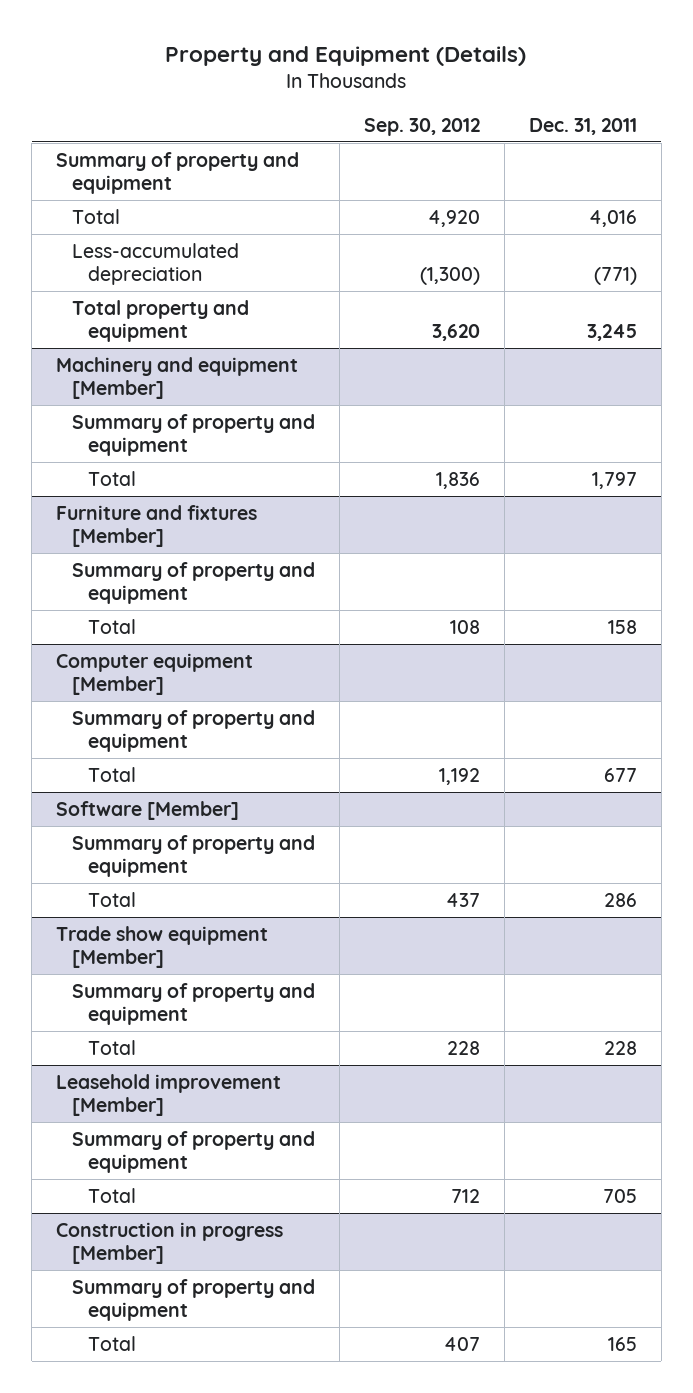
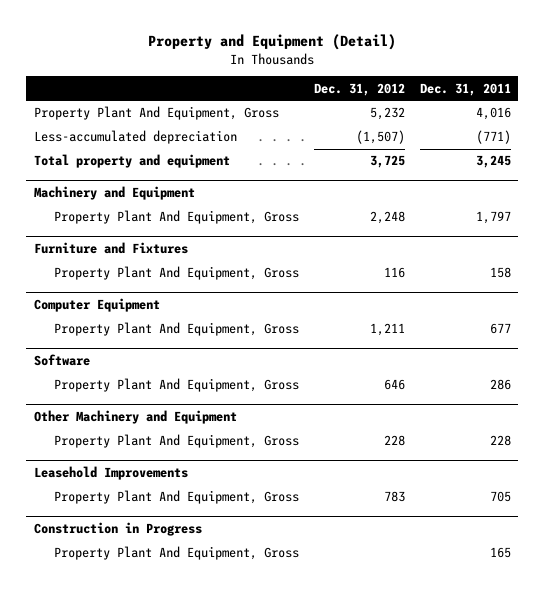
- Property and Equipment (Details)
+ Property and Equipment (Detail)
- | Sep. 30, 2012 | Dec. 31, 2011
+ | Dec. 31, 2012 | Dec. 31, 2011
- Summary of property and equipment
- Total | 4,920 | 4,016
+ Property Plant And Equipment, Gross | 5,232 | 4,016
- Machinery and equipment [Member]
- Summary of property and equipment
- Total | 1,836 | 1,797
- Furniture and fixtures [Member]
- Summary of property and equipment
- Total | 108 | 158
- Computer equipment [Member]
- Summary of property and equipment
- Total | 1,192 | 677
- Software [Member]
- Summary of property and equipment
- Total | 437 | 286
- Trade show equipment [Member]
- Summary of property and equipment
- Total | 228 | 228
- Leasehold improvement [Member]
- Summary of property and equipment
- Total | 712 | 705
- Construction in progress [Member]
- Summary of property and equipment
- Total | 407 | 165
+ Machinery and Equipment
+ Property Plant And Equipment, Gross | 2,248 | 1,797
+ Furniture and Fixtures
+ Property Plant And Equipment, Gross | 116 | 158
+ Computer Equipment
+ Property Plant And Equipment, Gross | 1,211 | 677
+ Software
+ Property Plant And Equipment, Gross | 646 | 286
+ Other Machinery and Equipment
+ Property Plant And Equipment, Gross | 228 | 228
+ Leasehold Improvements
+ Property Plant And Equipment, Gross | 783 | 705
+ Construction in Progress
+ Property Plant And Equipment, Gross | | 165

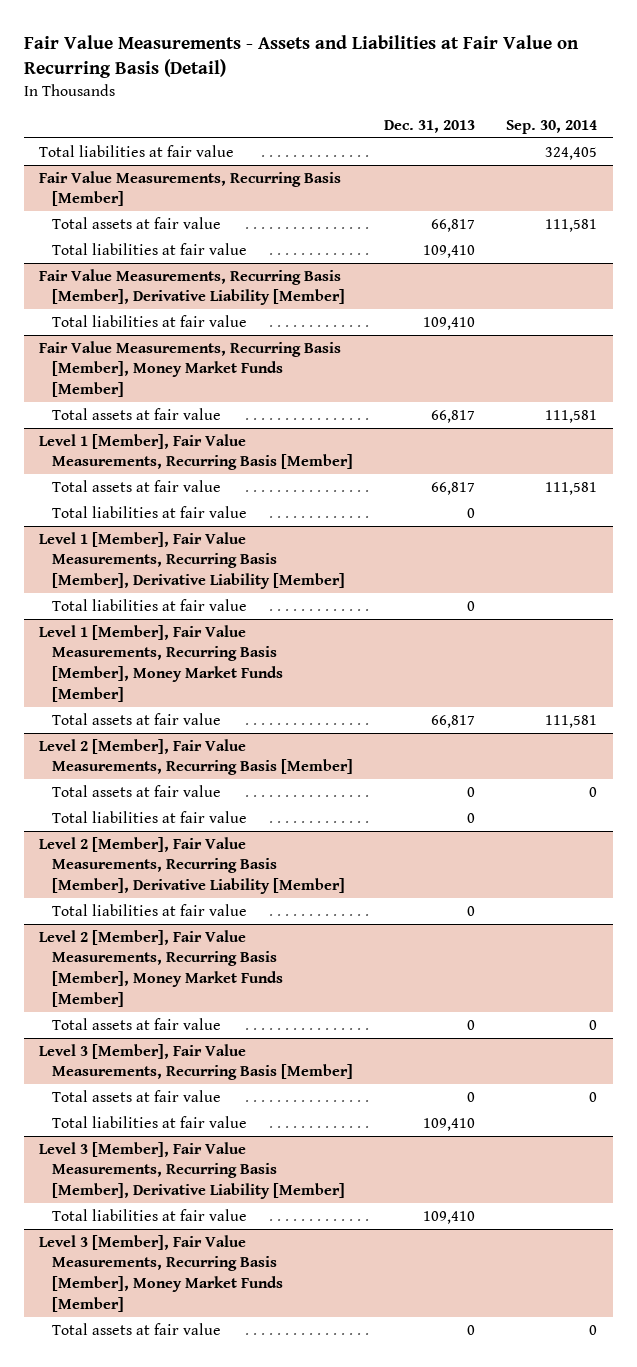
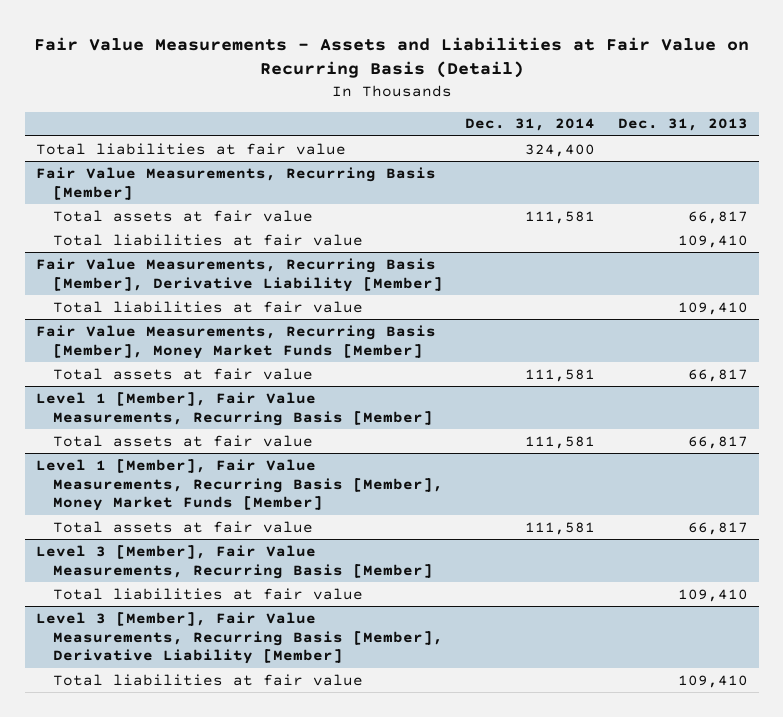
- | Dec. 31, 2013 | Sep. 30, 2014
+ | Dec. 31, 2014 | Dec. 31, 2013
@ Level 1 [Member], Fair Value Measurements, Recurring Basis [Member]
- Total liabilities at fair value | 0 |
- Level 1 [Member], Fair Value Measurements, Recurring Basis [Member], Derivative Liability [Member]
- Total liabilities at fair value | 0 |
- Level 2 [Member], Fair Value Measurements, Recurring Basis [Member]
- Total assets at fair value | 0 | 0
- Total liabilities at fair value | 0 |
- Level 2 [Member], Fair Value Measurements, Recurring Basis [Member], Derivative Liability [Member]
- Total liabilities at fair value | 0 |
- Level 2 [Member], Fair Value Measurements, Recurring Basis [Member], Money Market Funds [Member]
- Total assets at fair value | 0 | 0
@ Level 3 [Member], Fair Value Measurements, Recurring Basis [Member]
- Total assets at fair value | 0 | 0
- Level 3 [Member], Fair Value Measurements, Recurring Basis [Member], Money Market Funds [Member]
- Total assets at fair value | 0 | 0

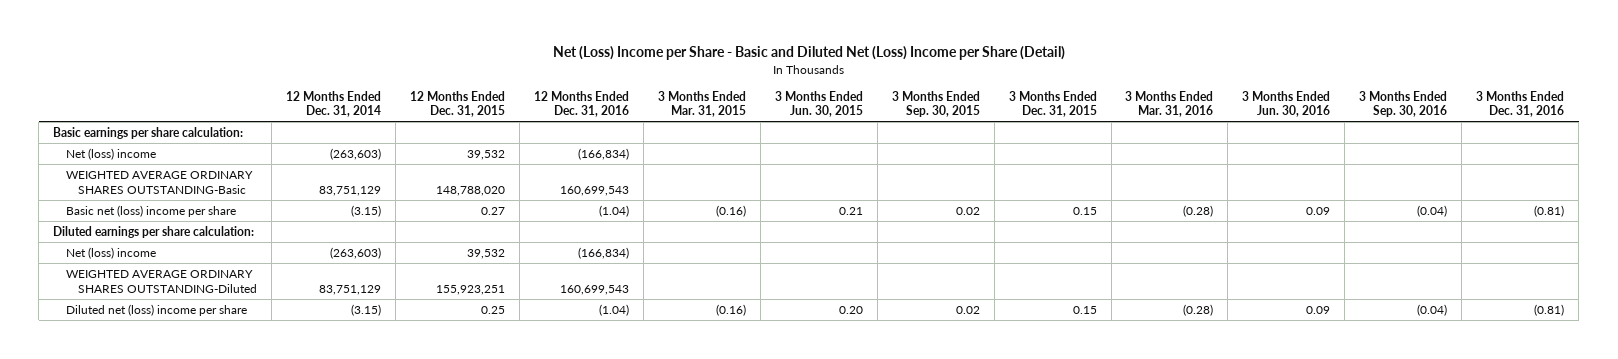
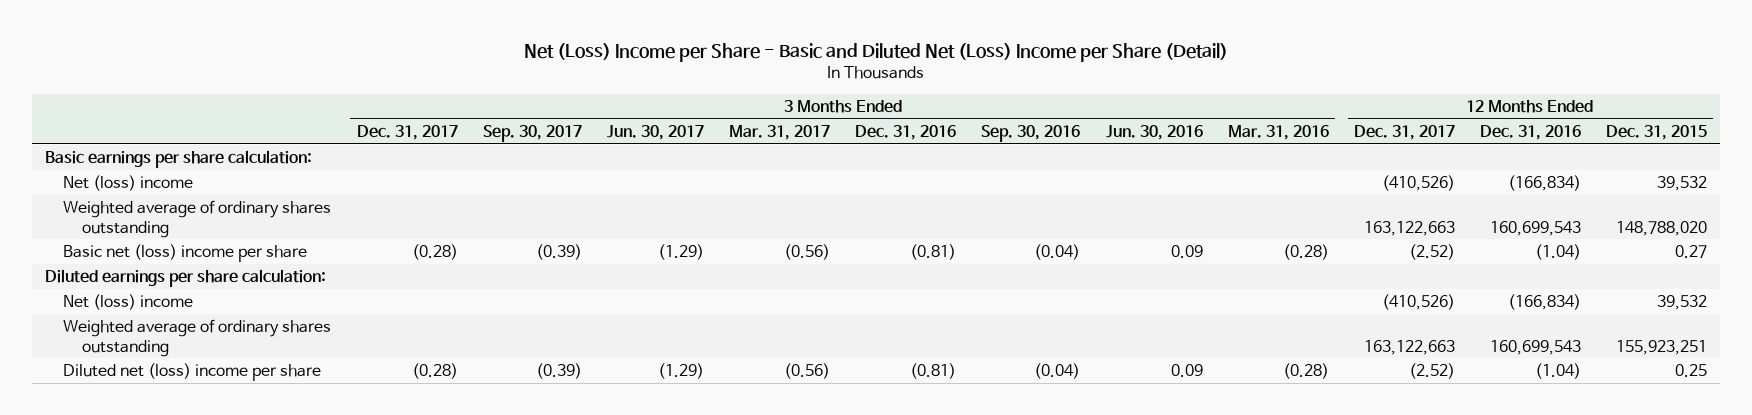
- | 12 Months Ended Dec. 31, 2014 | 12 Months Ended Dec. 31, 2015 | 12 Months Ended Dec. 31, 2016 | 3 Months Ended Mar. 31, 2015 | 3 Months Ended Jun. 30, 2015 | 3 Months Ended Sep. 30, 2015 | 3 Months Ended Dec. 31, 2015 | 3 Months Ended Mar. 31, 2016 | 3 Months Ended Jun. 30, 2016 | 3 Months Ended Sep. 30, 2016 | 3 Months Ended Dec. 31, 2016
+ | 3 Months Ended Dec. 31, 2017 | 3 Months Ended Sep. 30, 2017 | 3 Months Ended Jun. 30, 2017 | 3 Months Ended Mar. 31, 2017 | 3 Months Ended Dec. 31, 2016 | 3 Months Ended Sep. 30, 2016 | 3 Months Ended Jun. 30, 2016 | 3 Months Ended Mar. 31, 2016 | 12 Months Ended Dec. 31, 2017 | 12 Months Ended Dec. 31, 2016 | 12 Months Ended Dec. 31, 2015
- WEIGHTED AVERAGE ORDINARY SHARES OUTSTANDING-Basic | 83,751,129 | 148,788,020 | 160,699,543 | | | | | | | |
+ Weighted average of ordinary shares outstanding | | | | | | | | | 163,122,663 | 160,699,543 | 148,788,020
- WEIGHTED AVERAGE ORDINARY SHARES OUTSTANDING-Diluted | 83,751,129 | 155,923,251 | 160,699,543 | | | | | | | |
+ Weighted average of ordinary shares outstanding | | | | | | | | | 163,122,663 | 160,699,543 | 155,923,251

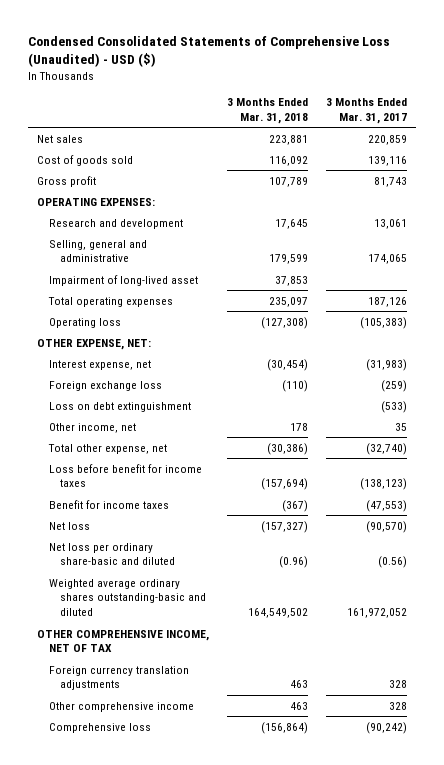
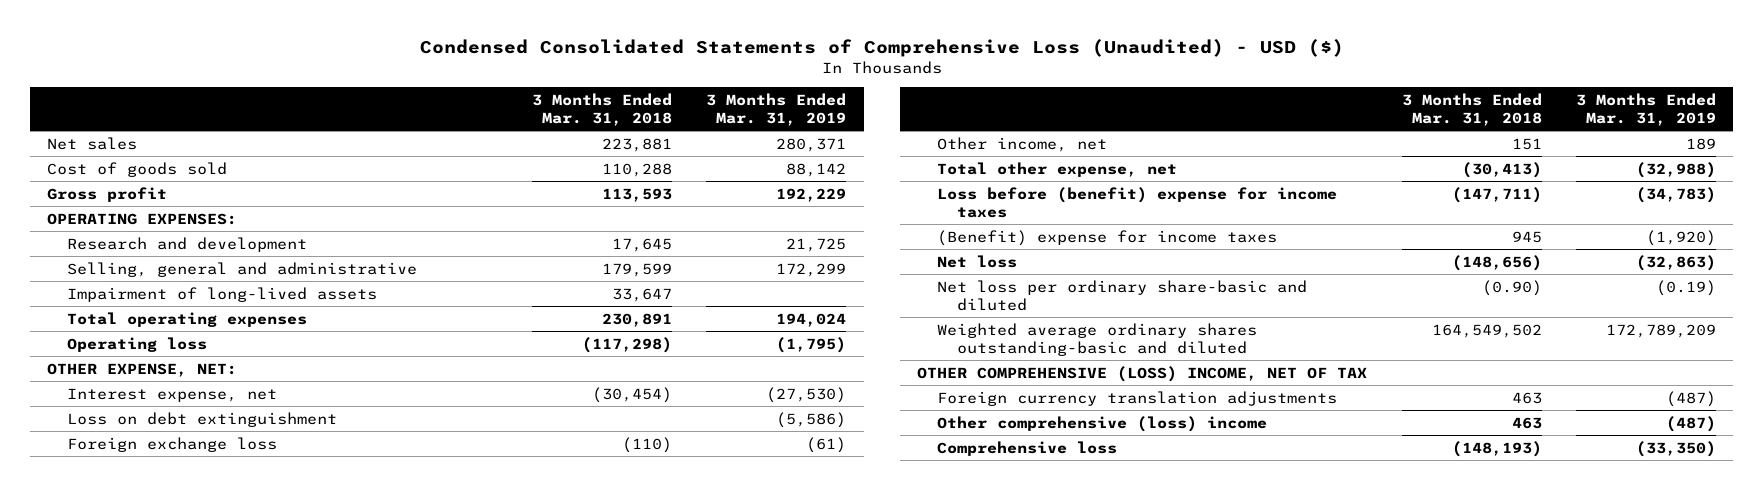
- | 3 Months Ended Mar. 31, 2018 | 3 Months Ended Mar. 31, 2017
+ | 3 Months Ended Mar. 31, 2018 | 3 Months Ended Mar. 31, 2019
- Cost of goods sold | 116,092 | 139,116
- Gross profit | 107,789 | 81,743
+ Cost of goods sold | 110,288 | 88,142
+ Gross profit | 113,593 | 192,229
- Impairment of long-lived asset | 37,853 |
- Total operating expenses | 235,097 | 187,126
- Operating loss | (127,308) | (105,383)
+ Impairment of long-lived assets | 33,647 |
+ Total operating expenses | 230,891 | 194,024
+ Operating loss | (117,298) | (1,795)
- Other income, net | 178 | 35
- Total other expense, net | (30,386) | (32,740)
- Loss before benefit for income taxes | (157,694) | (138,123)
- Benefit for income taxes | (367) | (47,553)
- Net loss | (157,327) | (90,570)
- Net loss per ordinary share-basic and diluted | (0.96) | (0.56)
moved down: Foreign exchange loss | (110) | (61)
+ Other income, net | 151 | 189
+ Total other expense, net | (30,413) | (32,988)
+ Loss before (benefit) expense for income taxes | (147,711) | (34,783)
+ (Benefit) expense for income taxes | 945 | (1,920)
+ Net loss | (148,656) | (32,863)
+ Net loss per ordinary share-basic and diluted | (0.90) | (0.19)
- OTHER COMPREHENSIVE INCOME, NET OF TAX
+ OTHER COMPREHENSIVE (LOSS) INCOME, NET OF TAX
- Other comprehensive income | 463 | 328
- Comprehensive loss | (156,864) | (90,242)
+ Other comprehensive (loss) income | 463 | (487)
+ Comprehensive loss | (148,193) | (33,350)

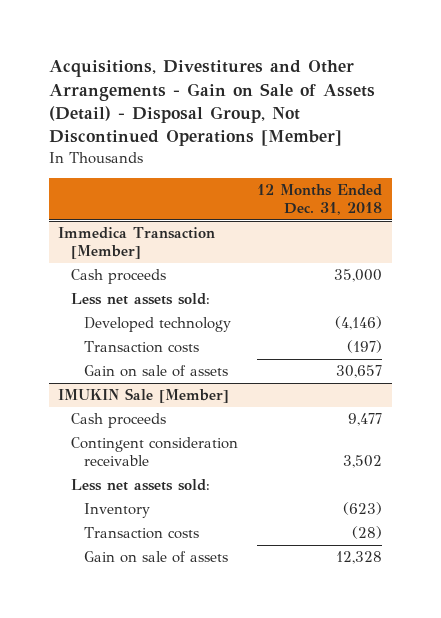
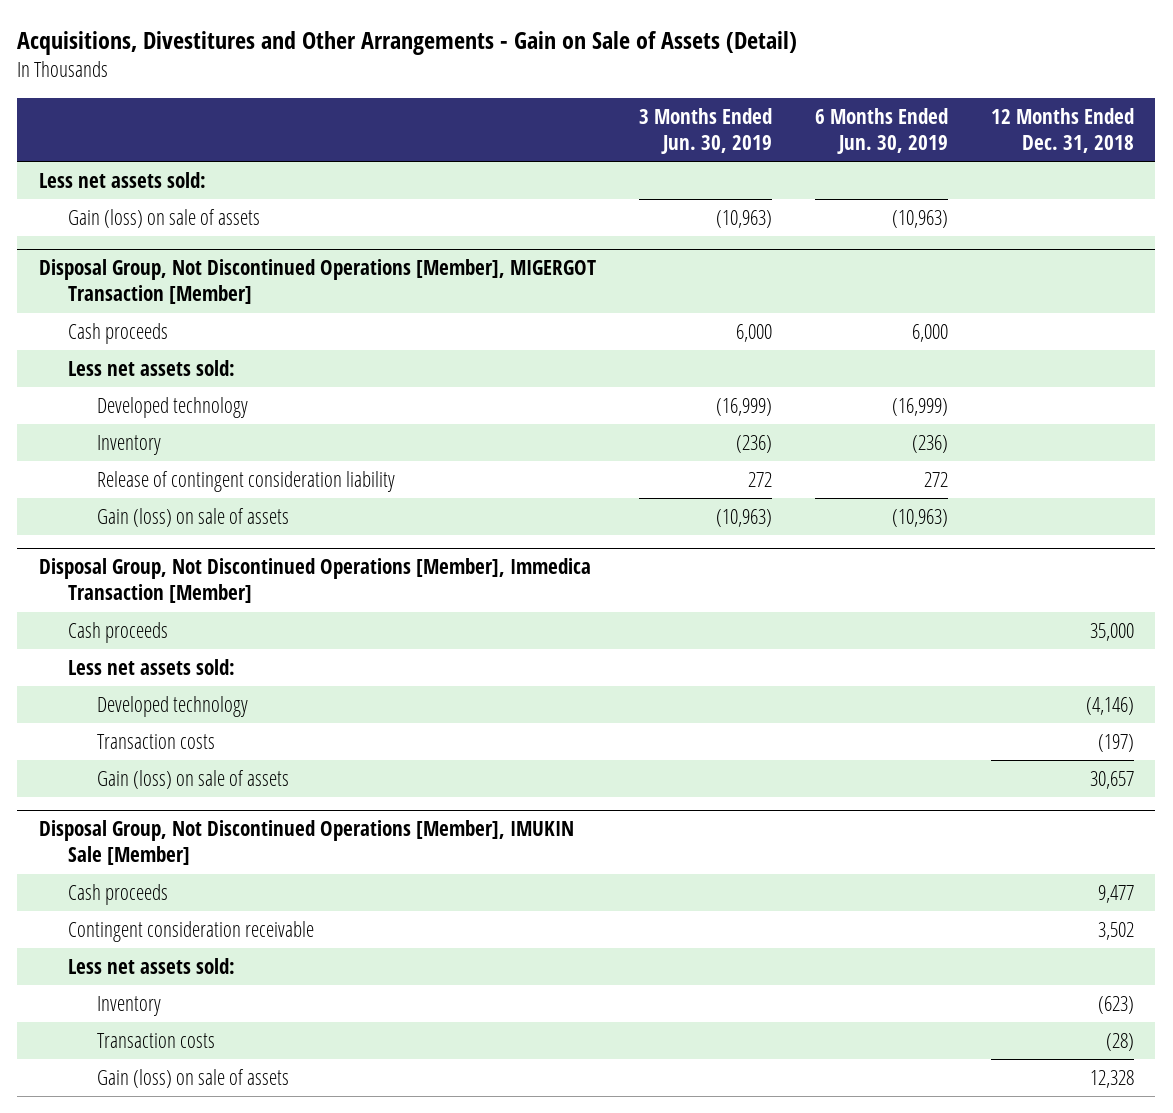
- Acquisitions, Divestitures and Other Arrangements - Gain on Sale of Assets (Detail) - Disposal Group, Not Discontinued Operations [Member]
+ Acquisitions, Divestitures and Other Arrangements - Gain on Sale of Assets (Detail)
- | 12 Months Ended Dec. 31, 2018
+ | 3 Months Ended Jun. 30, 2019 | 6 Months Ended Jun. 30, 2019 | 12 Months Ended Dec. 31, 2018
- Immedica Transaction [Member]
+ Less net assets sold:
+ Gain (loss) on sale of assets | (10,963) | (10,963) |
+ Disposal Group, Not Discontinued Operations [Member], MIGERGOT Transaction [Member]
+ Cash proceeds | 6,000 | 6,000 |
+ Less net assets sold:
+ Developed technology | (16,999) | (16,999) |
+ Inventory | (236) | (236) |
+ Release of contingent consideration liability | 272 | 272 |
+ Gain (loss) on sale of assets | (10,963) | (10,963) |
+ Disposal Group, Not Discontinued Operations [Member], Immedica Transaction [Member]
- Gain on sale of assets | 30,657
- IMUKIN Sale [Member]
+ Gain (loss) on sale of assets | | | 30,657
+ Disposal Group, Not Discontinued Operations [Member], IMUKIN Sale [Member]
- Gain on sale of assets | 12,328
+ Gain (loss) on sale of assets | | | 12,328

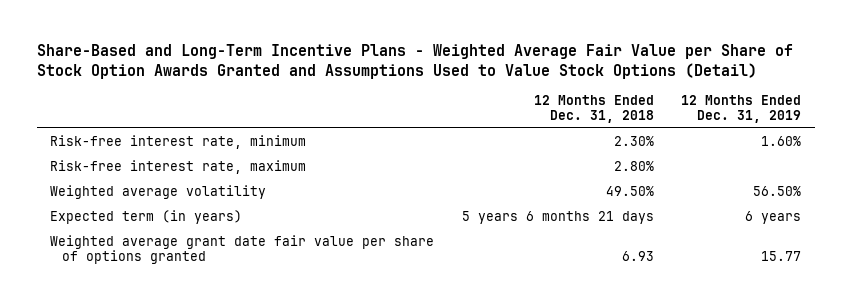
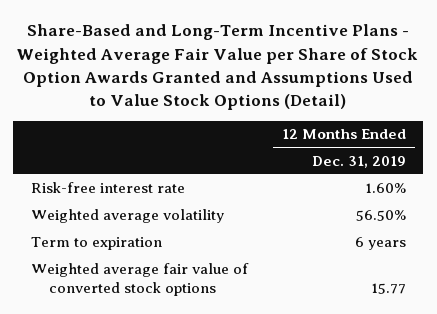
- | 12 Months Ended Dec. 31, 2018 | 12 Months Ended Dec. 31, 2019
+ | 12 Months Ended Dec. 31, 2019
- Risk-free interest rate, minimum | 2.30% | 1.60%
- Risk-free interest rate, maximum | 2.80% |
+ Risk-free interest rate | 1.60%
- Expected term (in years) | 5 years 6 months 21 days | 6 years
- Weighted average grant date fair value per share of options granted | 6.93 | 15.77
+ Term to expiration | 6 years
+ Weighted average fair value of converted stock options | 15.77

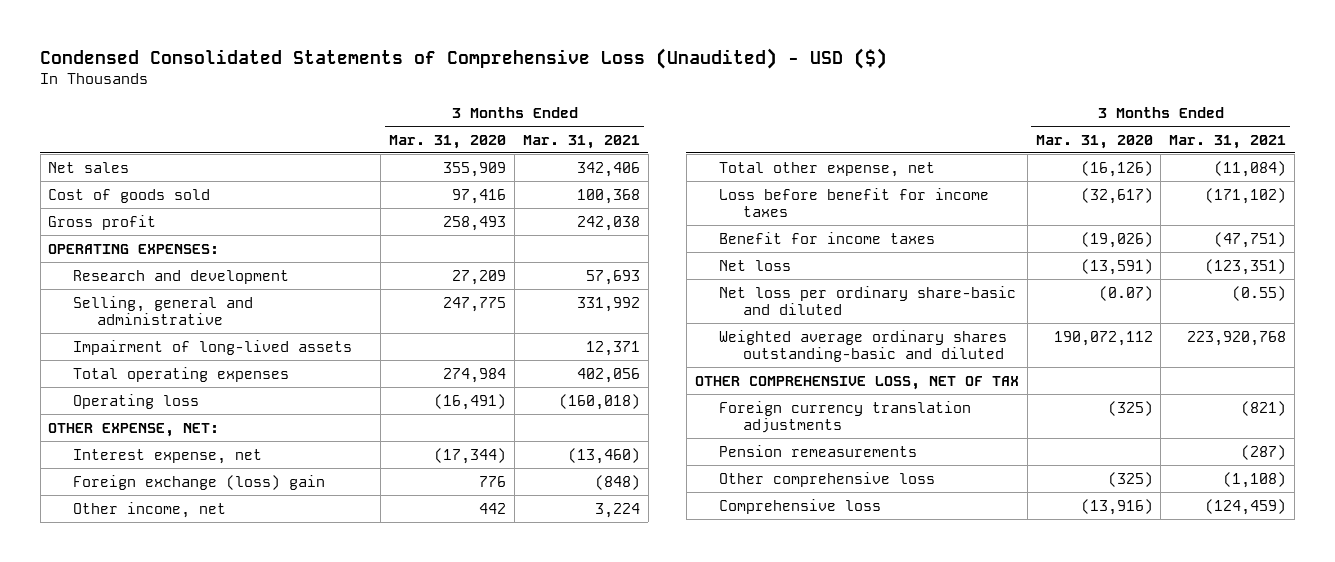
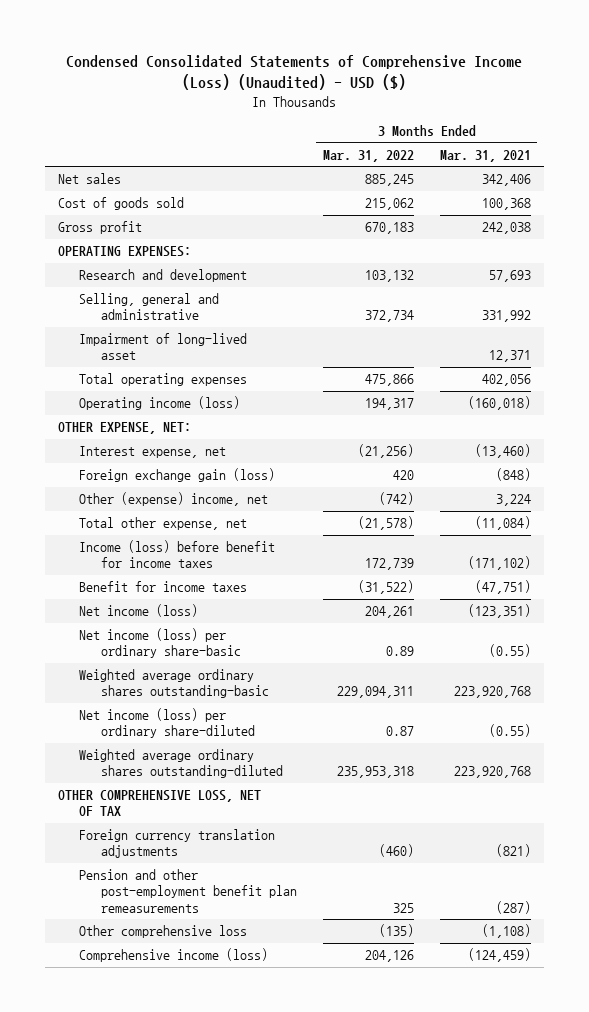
- Condensed Consolidated Statements of Comprehensive Loss (Unaudited) - USD ($)
+ Condensed Consolidated Statements of Comprehensive Income (Loss) (Unaudited) - USD ($)
- | 3 Months Ended Mar. 31, 2020 | 3 Months Ended Mar. 31, 2021
+ | 3 Months Ended Mar. 31, 2022 | 3 Months Ended Mar. 31, 2021
- Impairment of long-lived assets | | 12,371
+ Impairment of long-lived asset | | 12,371
- Operating loss | (16,491) | (160,018)
+ Operating income (loss) | 194,317 | (160,018)
- Foreign exchange (loss) gain | 776 | (848)
- Other income, net | 442 | 3,224
+ Foreign exchange gain (loss) | 420 | (848)
+ Other (expense) income, net | (742) | 3,224
- Loss before benefit for income taxes | (32,617) | (171,102)
+ Income (loss) before benefit for income taxes | 172,739 | (171,102)
- Net loss | (13,591) | (123,351)
- Net loss per ordinary share-basic and diluted | (0.07) | (0.55)
- Weighted average ordinary shares outstanding-basic and diluted | 190,072,112 | 223,920,768
+ Net income (loss) | 204,261 | (123,351)
+ Net income (loss) per ordinary share-basic | 0.89 | (0.55)
+ Weighted average ordinary shares outstanding-basic | 229,094,311 | 223,920,768
+ Net income (loss) per ordinary share-diluted | 0.87 | (0.55)
+ Weighted average ordinary shares outstanding-diluted | 235,953,318 | 223,920,768
- Pension remeasurements | | (287)
+ Pension and other post-employment benefit plan remeasurements | 325 | (287)
- Comprehensive loss | (13,916) | (124,459)
+ Comprehensive income (loss) | 204,126 | (124,459)

